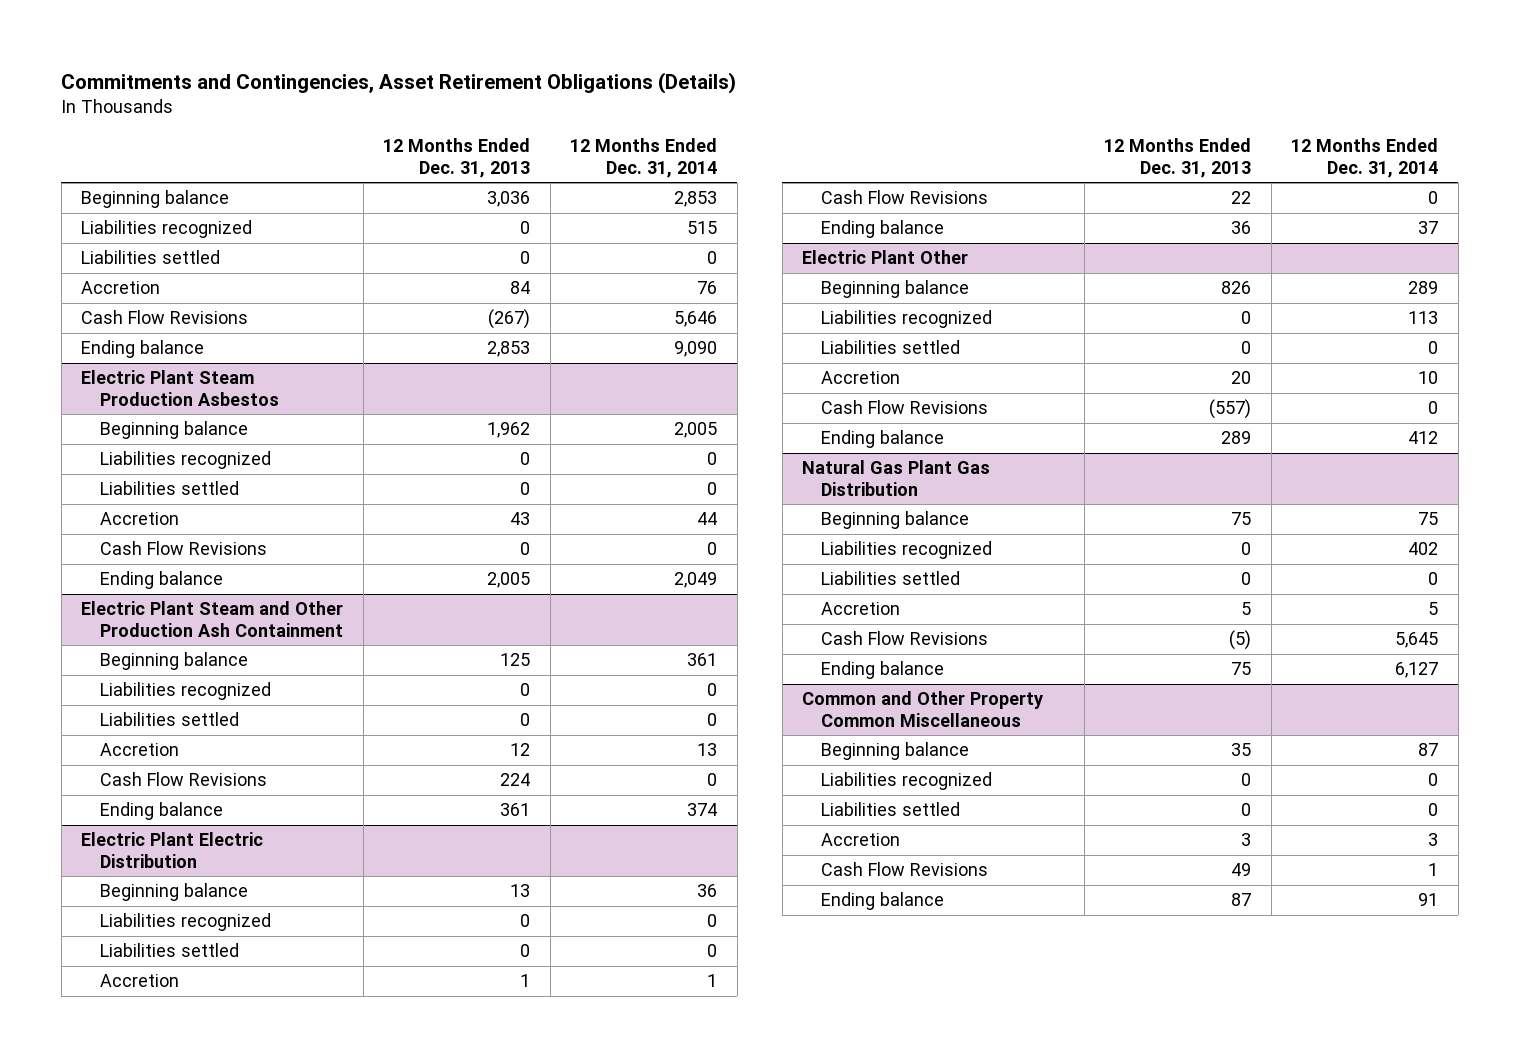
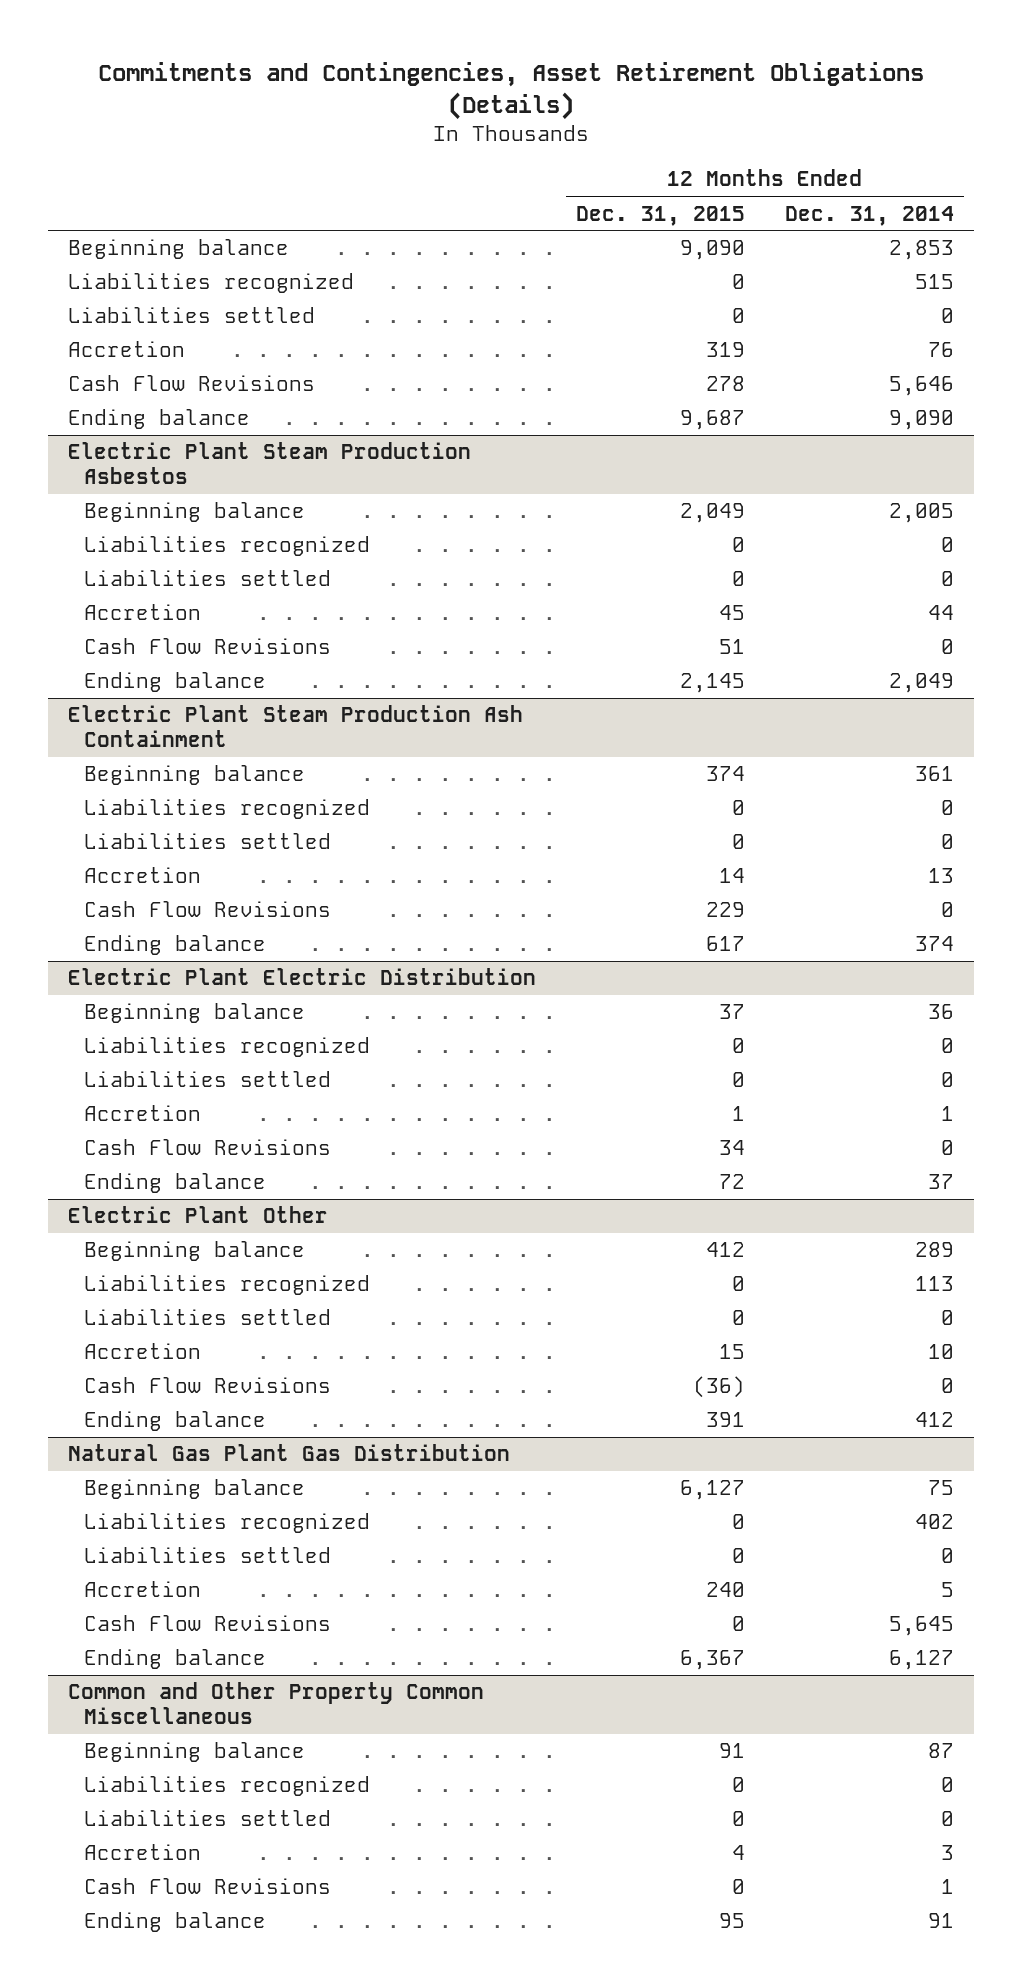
- | 12 Months Ended Dec. 31, 2013 | 12 Months Ended Dec. 31, 2014
+ | 12 Months Ended Dec. 31, 2015 | 12 Months Ended Dec. 31, 2014
- Electric Plant Steam and Other Production Ash Containment
+ Electric Plant Steam Production Ash Containment

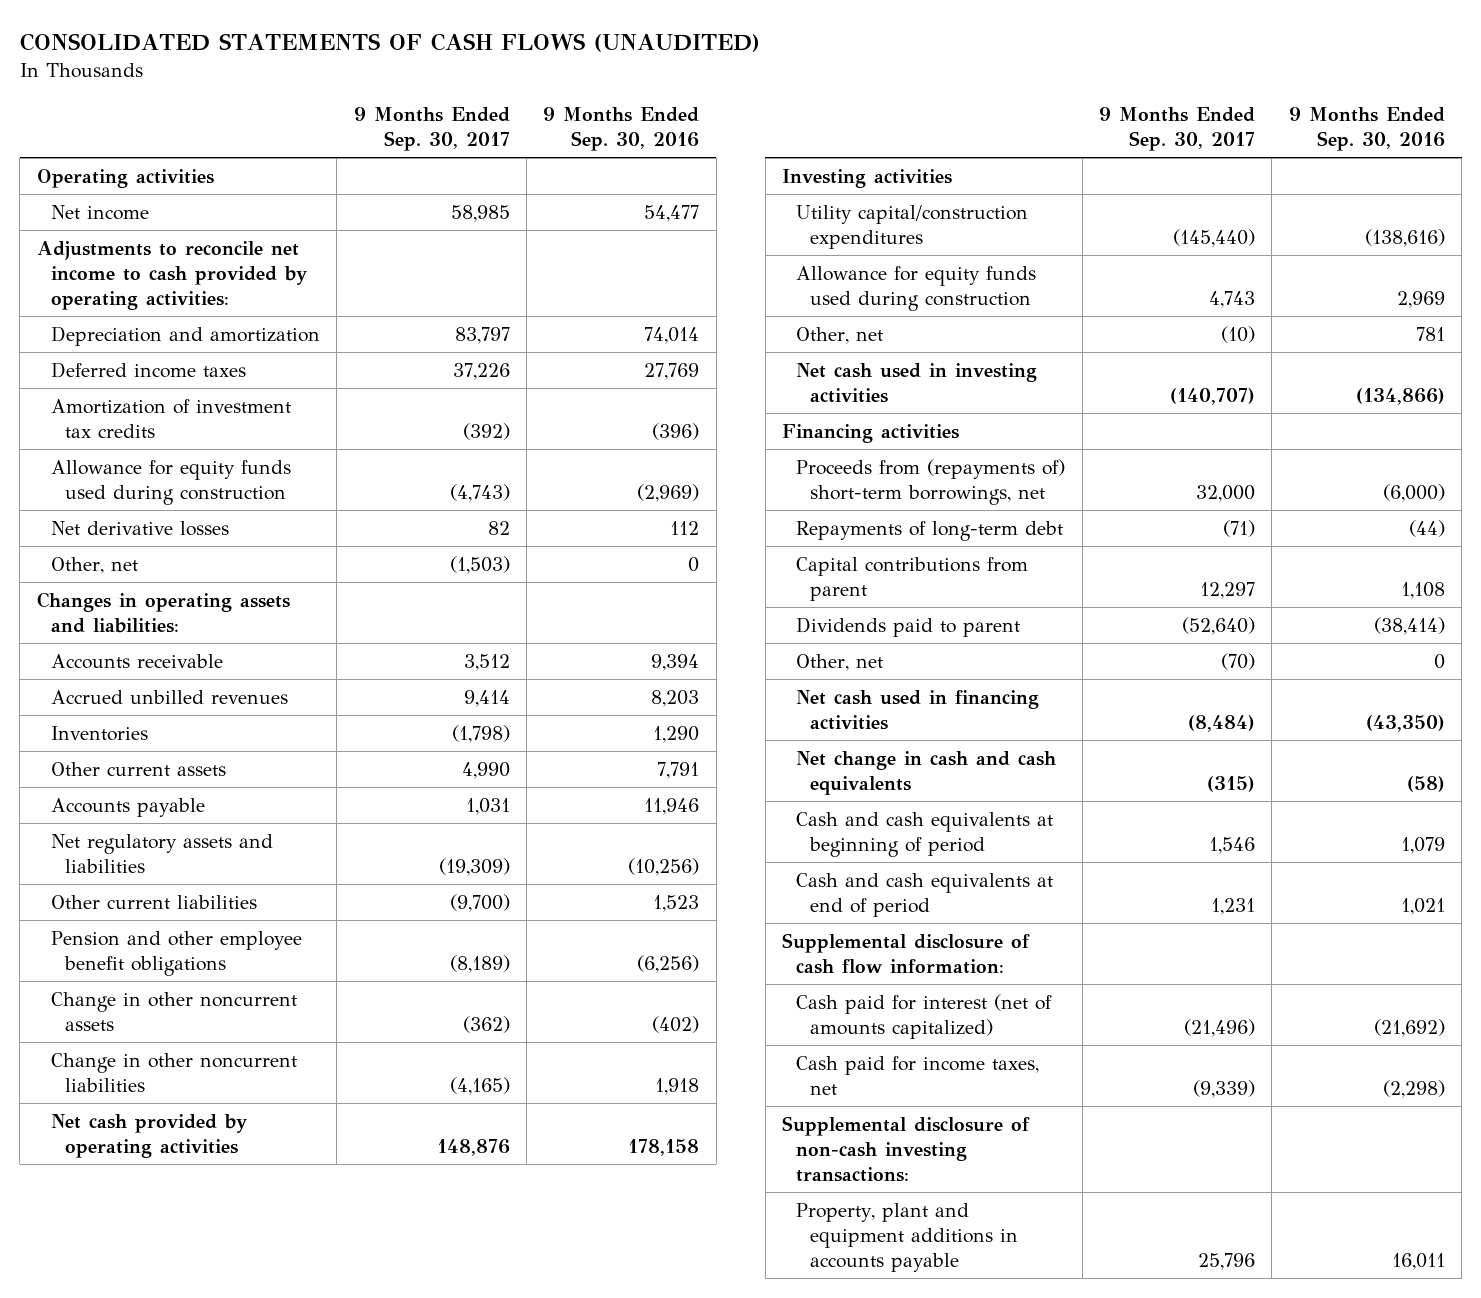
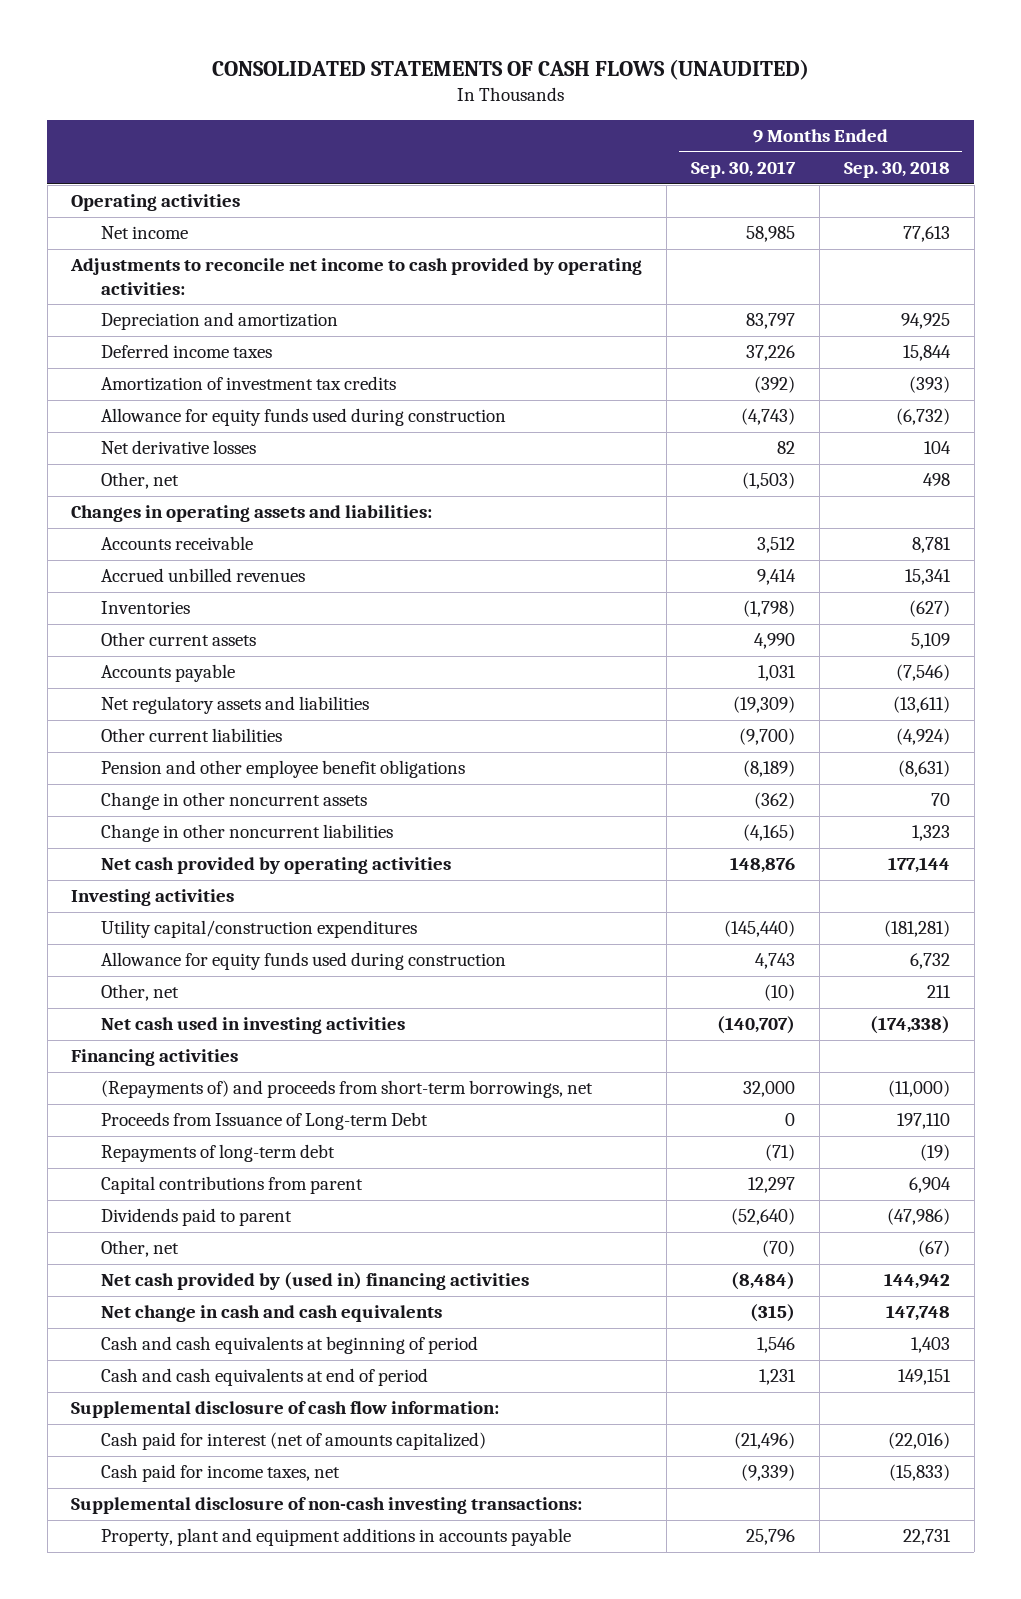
- | 9 Months Ended Sep. 30, 2017 | 9 Months Ended Sep. 30, 2016
+ | 9 Months Ended Sep. 30, 2017 | 9 Months Ended Sep. 30, 2018
- Proceeds from (repayments of) short-term borrowings, net | 32,000 | (6,000)
+ (Repayments of) and proceeds from short-term borrowings, net | 32,000 | (11,000)
+ Proceeds from Issuance of Long-term Debt | 0 | 197,110
- Net cash used in financing activities | (8,484) | (43,350)
+ Net cash provided by (used in) financing activities | (8,484) | 144,942

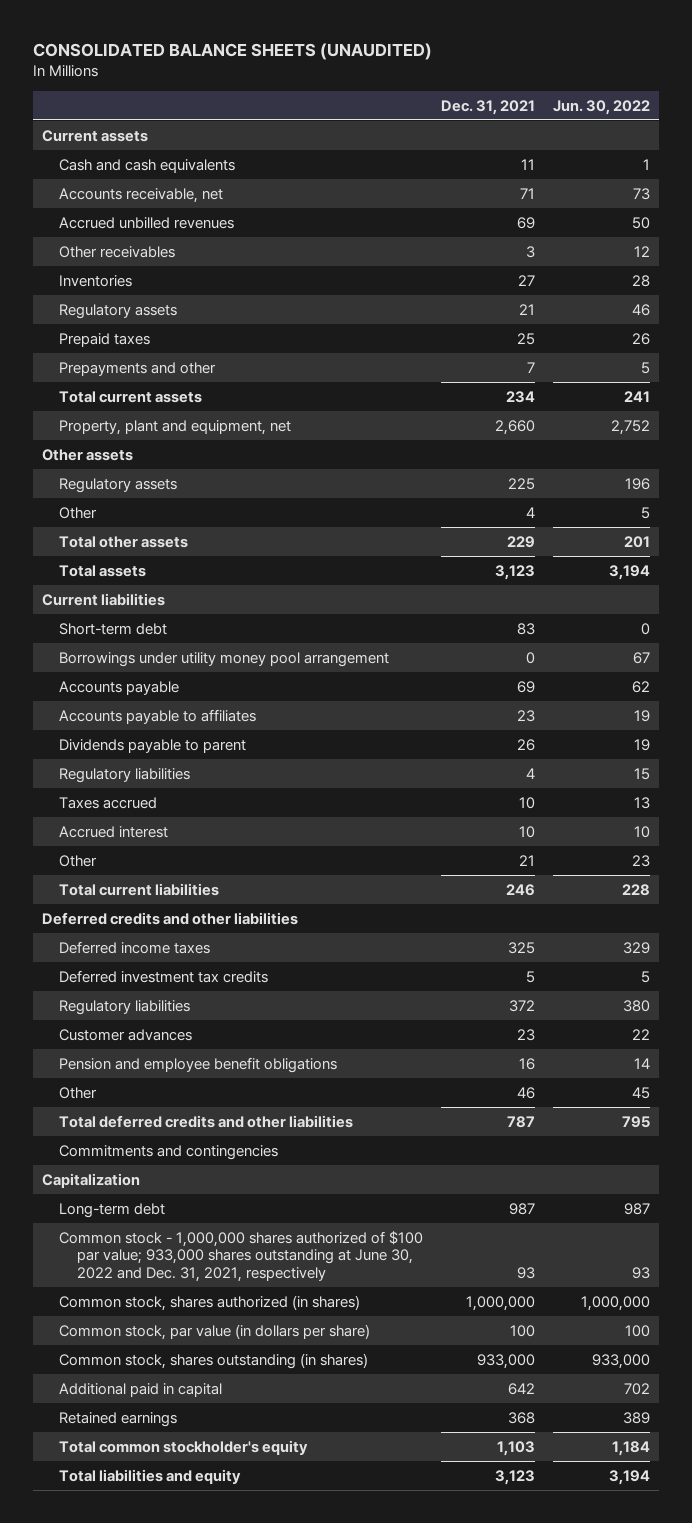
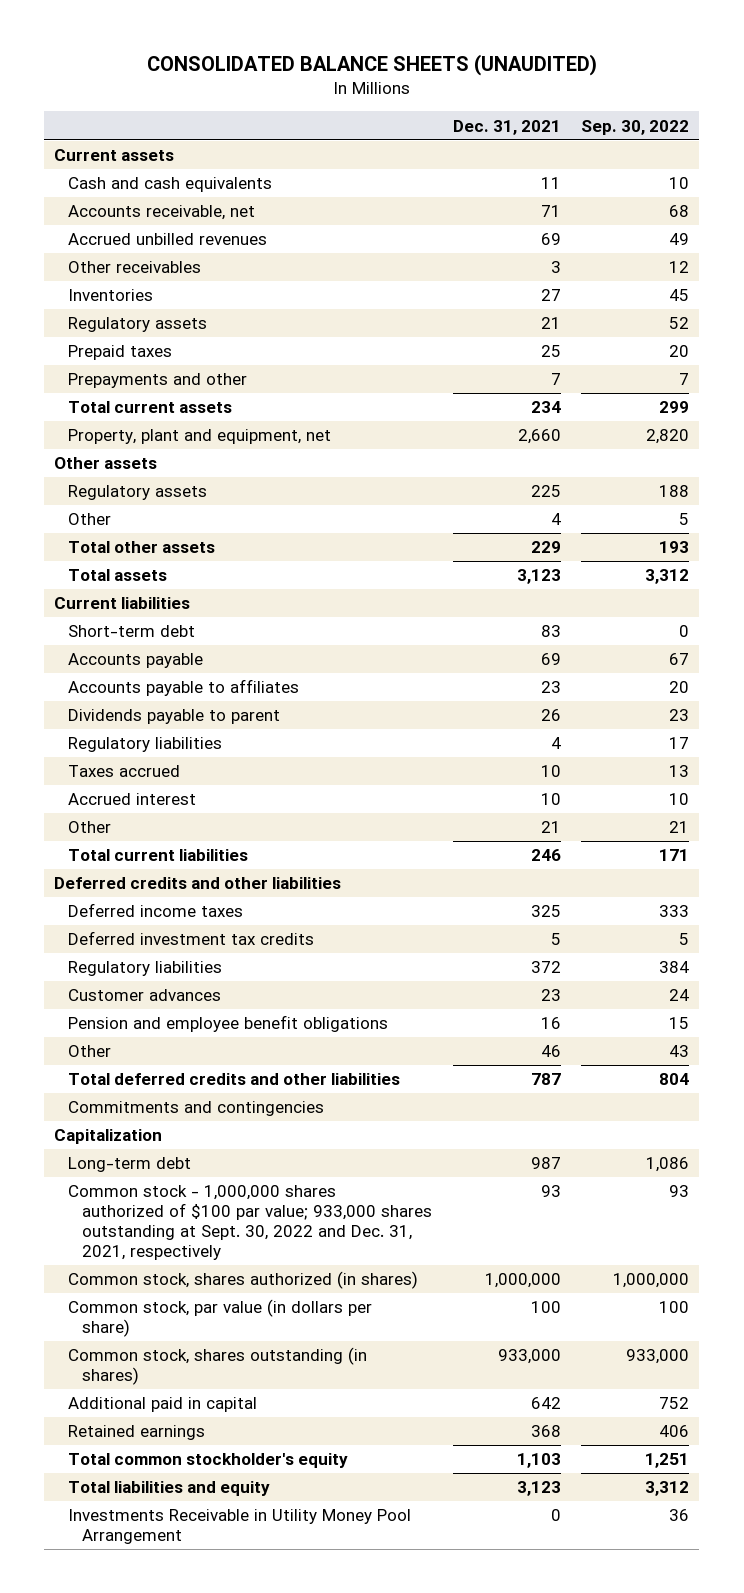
- | Dec. 31, 2021 | Jun. 30, 2022
+ | Dec. 31, 2021 | Sep. 30, 2022
- Borrowings under utility money pool arrangement | 0 | 67
- Common stock - 1,000,000 shares authorized of $100 par value; 933,000 shares outstanding at June 30, 2022 and Dec. 31, 2021, respectively | 93 | 93
+ Common stock - 1,000,000 shares authorized of $100 par value; 933,000 shares outstanding at Sept. 30, 2022 and Dec. 31, 2021, respectively | 93 | 93
+ Investments Receivable in Utility Money Pool Arrangement | 0 | 36

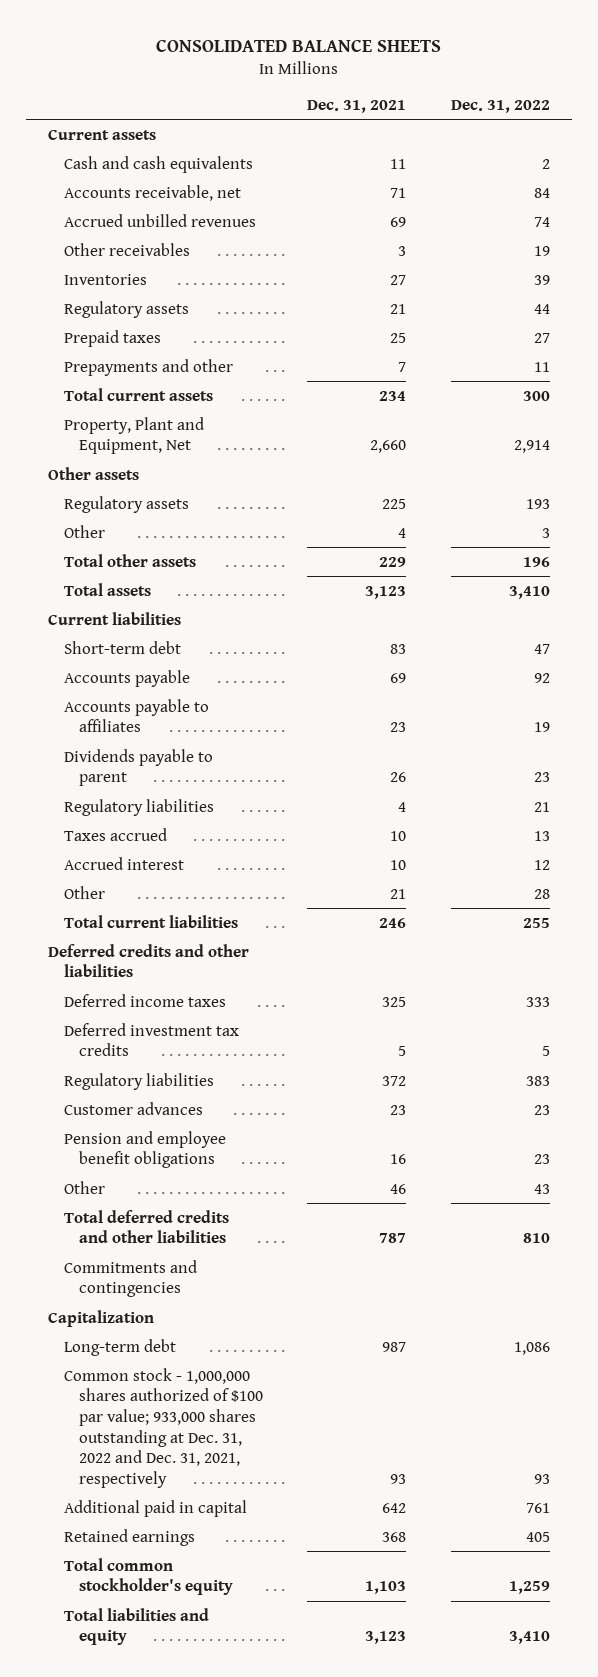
- CONSOLIDATED BALANCE SHEETS (UNAUDITED)
+ CONSOLIDATED BALANCE SHEETS
- | Dec. 31, 2021 | Sep. 30, 2022
+ | Dec. 31, 2021 | Dec. 31, 2022
- Property, plant and equipment, net | 2,660 | 2,820
+ Property, Plant and Equipment, Net | 2,660 | 2,914
- Common stock - 1,000,000 shares authorized of $100 par value; 933,000 shares outstanding at Sept. 30, 2022 and Dec. 31, 2021, respectively | 93 | 93
- Common stock, shares authorized (in shares) | 1,000,000 | 1,000,000
- Common stock, par value (in dollars per share) | 100 | 100
- Common stock, shares outstanding (in shares) | 933,000 | 933,000
+ Common stock - 1,000,000 shares authorized of $100 par value; 933,000 shares outstanding at Dec. 31, 2022 and Dec. 31, 2021, respectively | 93 | 93
- Investments Receivable in Utility Money Pool Arrangement | 0 | 36

